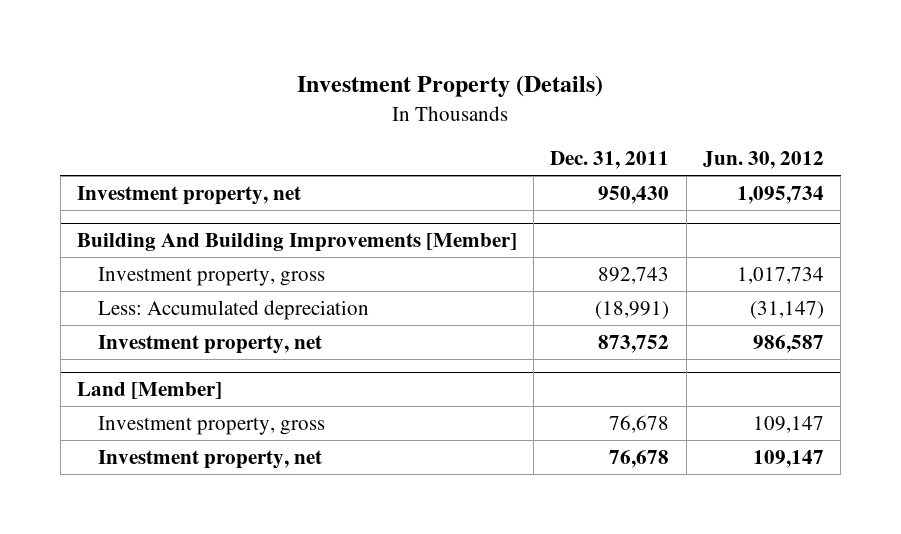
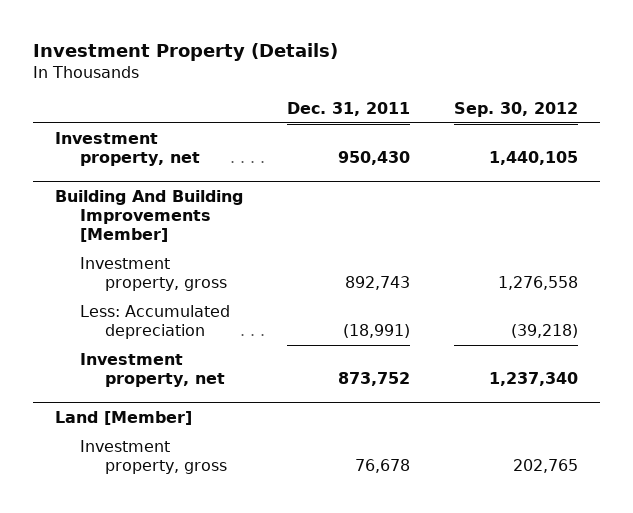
- | Dec. 31, 2011 | Jun. 30, 2012
+ | Dec. 31, 2011 | Sep. 30, 2012
@ Land [Member]
- Investment property, net | 76,678 | 109,147

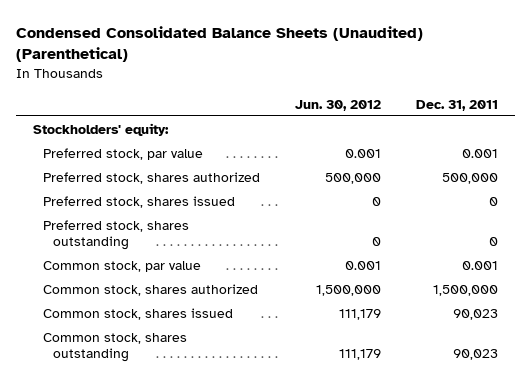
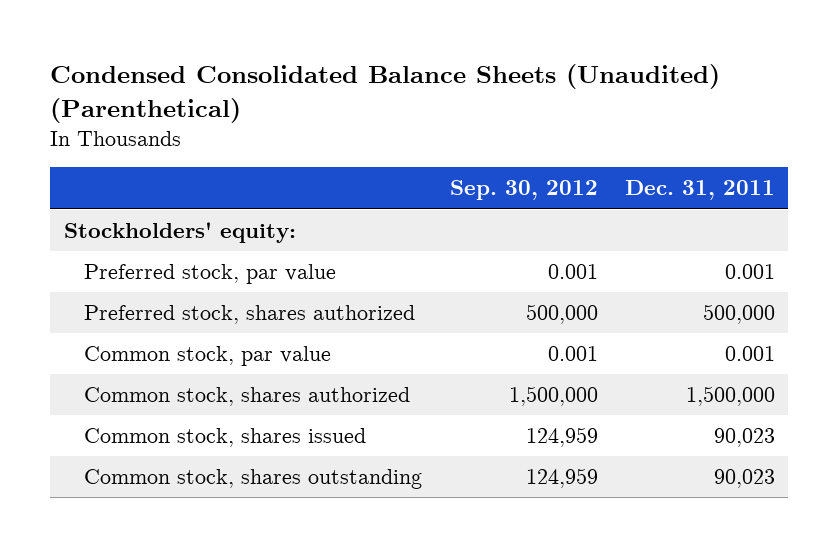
- | Jun. 30, 2012 | Dec. 31, 2011
+ | Sep. 30, 2012 | Dec. 31, 2011
- Preferred stock, shares issued | 0 | 0
- Preferred stock, shares outstanding | 0 | 0

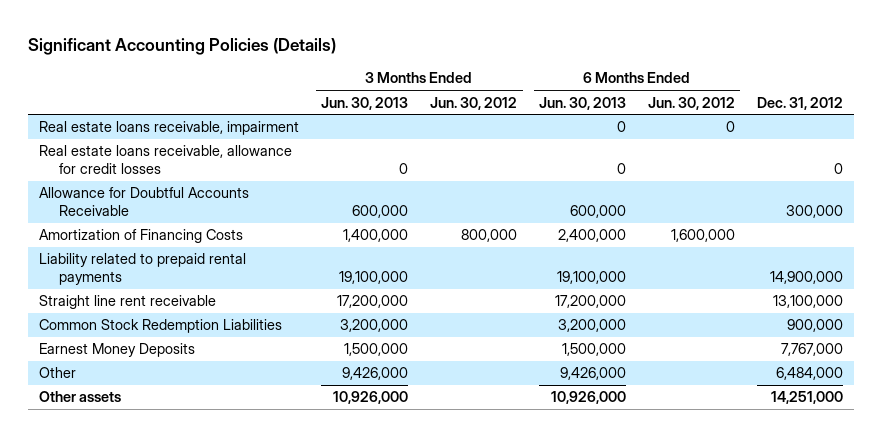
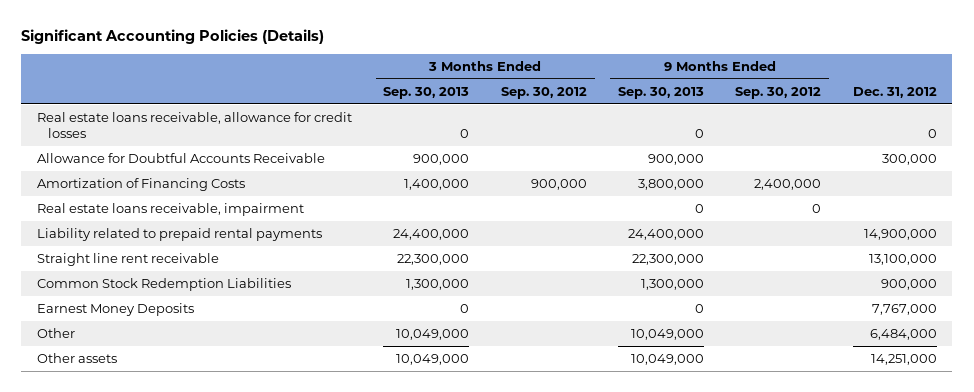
- | 3 Months Ended Jun. 30, 2013 | 3 Months Ended Jun. 30, 2012 | 6 Months Ended Jun. 30, 2013 | 6 Months Ended Jun. 30, 2012 | Dec. 31, 2012
+ | 3 Months Ended Sep. 30, 2013 | 3 Months Ended Sep. 30, 2012 | 9 Months Ended Sep. 30, 2013 | 9 Months Ended Sep. 30, 2012 | Dec. 31, 2012
moved down: Real estate loans receivable, impairment | | | 0 | 0 |

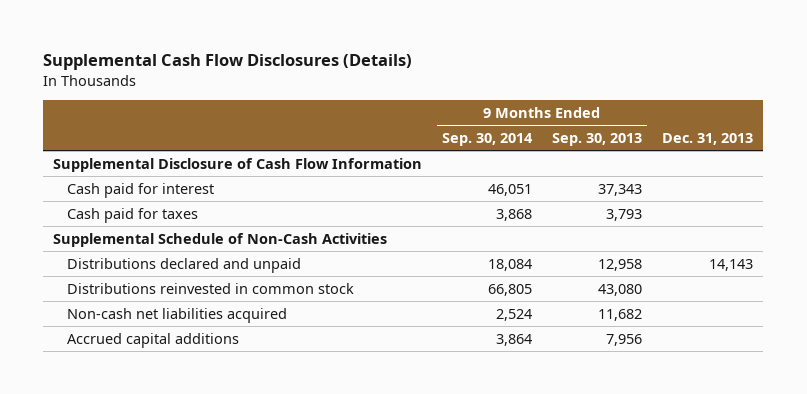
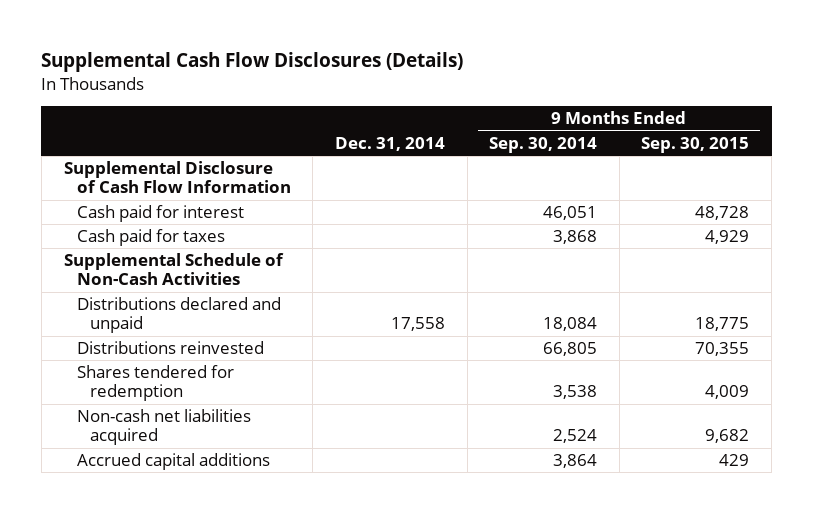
- | 9 Months Ended Sep. 30, 2014 | 9 Months Ended Sep. 30, 2013 | Dec. 31, 2013
+ | Dec. 31, 2014 | 9 Months Ended Sep. 30, 2014 | 9 Months Ended Sep. 30, 2015
- Distributions reinvested in common stock | 66,805 | 43,080 |
+ Distributions reinvested | | 66,805 | 70,355
+ Shares tendered for redemption | | 3,538 | 4,009

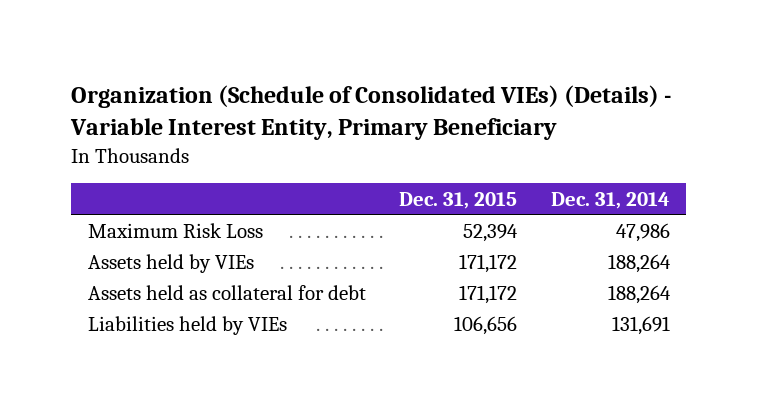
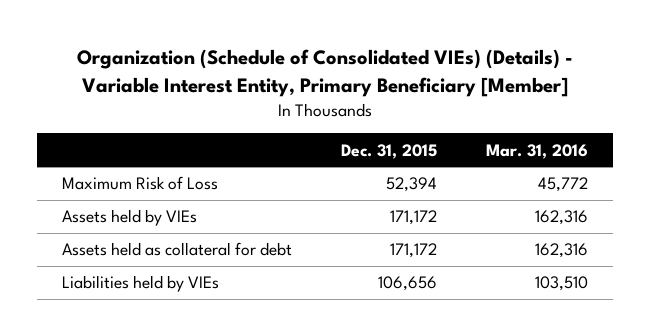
- Organization (Schedule of Consolidated VIEs) (Details) - Variable Interest Entity, Primary Beneficiary
+ Organization (Schedule of Consolidated VIEs) (Details) - Variable Interest Entity, Primary Beneficiary [Member]
- | Dec. 31, 2015 | Dec. 31, 2014
+ | Dec. 31, 2015 | Mar. 31, 2016
- Maximum Risk Loss | 52,394 | 47,986
+ Maximum Risk of Loss | 52,394 | 45,772

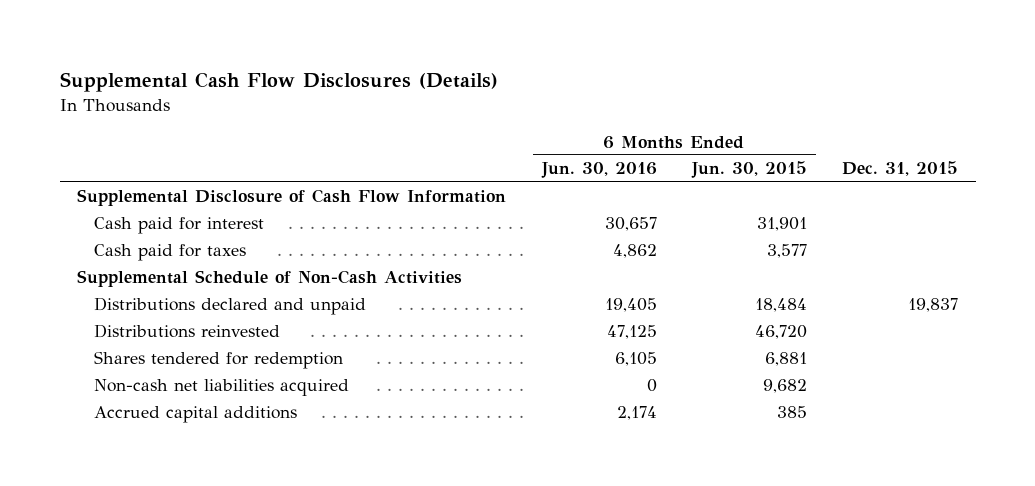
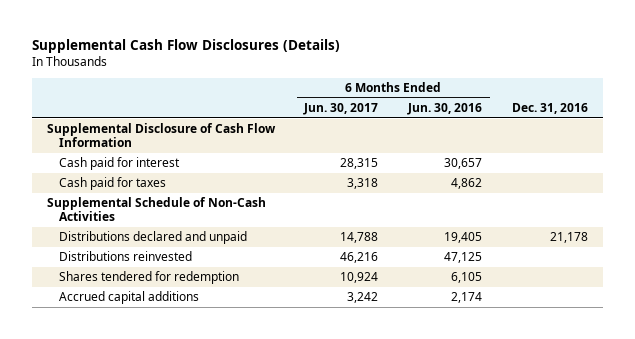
- | 6 Months Ended Jun. 30, 2016 | 6 Months Ended Jun. 30, 2015 | Dec. 31, 2015
+ | 6 Months Ended Jun. 30, 2017 | 6 Months Ended Jun. 30, 2016 | Dec. 31, 2016
- Non-cash net liabilities acquired | 0 | 9,682 |

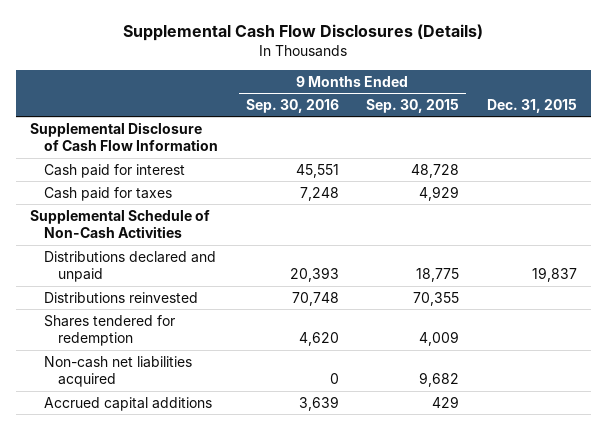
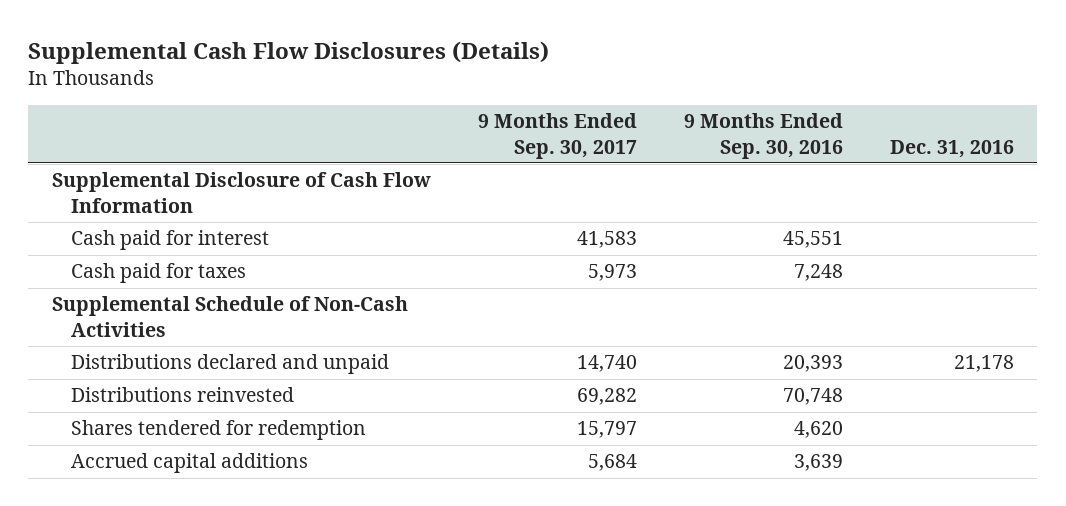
- | 9 Months Ended Sep. 30, 2016 | 9 Months Ended Sep. 30, 2015 | Dec. 31, 2015
+ | 9 Months Ended Sep. 30, 2017 | 9 Months Ended Sep. 30, 2016 | Dec. 31, 2016
- Non-cash net liabilities acquired | 0 | 9,682 |

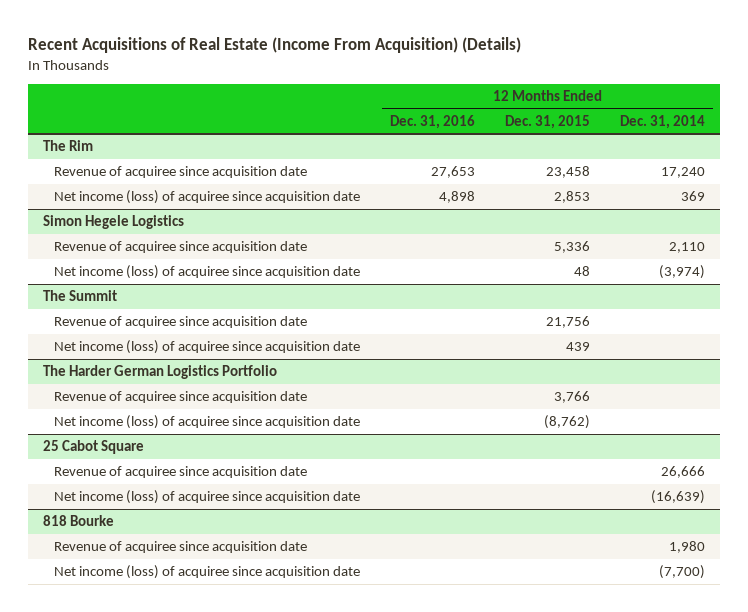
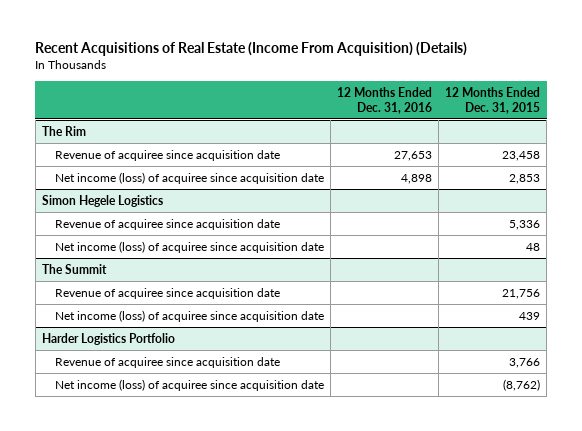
- | 12 Months Ended Dec. 31, 2016 | 12 Months Ended Dec. 31, 2015 | 12 Months Ended Dec. 31, 2014
+ | 12 Months Ended Dec. 31, 2016 | 12 Months Ended Dec. 31, 2015
- The Harder German Logistics Portfolio
+ Harder Logistics Portfolio
- 25 Cabot Square
- Revenue of acquiree since acquisition date | | | 26,666
- Net income (loss) of acquiree since acquisition date | | | (16,639)
- 818 Bourke
- Revenue of acquiree since acquisition date | | | 1,980
- Net income (loss) of acquiree since acquisition date | | | (7,700)

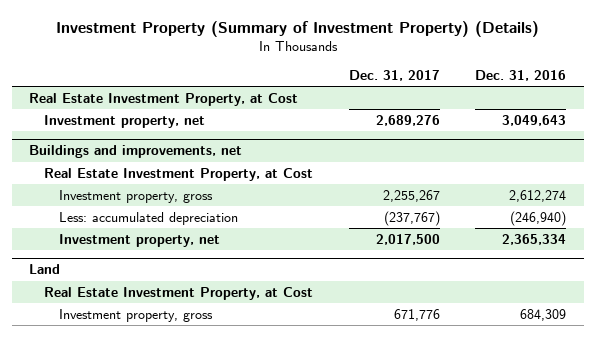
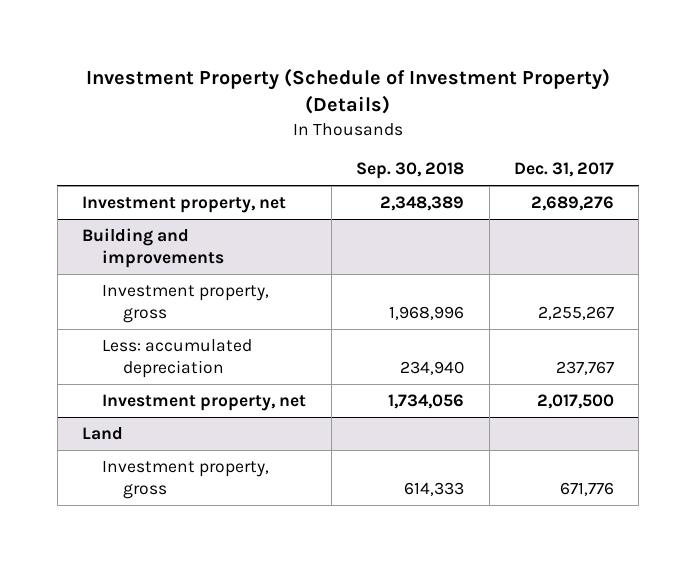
- Investment Property (Summary of Investment Property) (Details)
+ Investment Property (Schedule of Investment Property) (Details)
- | Dec. 31, 2017 | Dec. 31, 2016
+ | Sep. 30, 2018 | Dec. 31, 2017
- Real Estate Investment Property, at Cost
- Buildings and improvements, net
- Real Estate Investment Property, at Cost
+ Building and improvements
- Less: accumulated depreciation | (237,767) | (246,940)
+ Less: accumulated depreciation | 234,940 | 237,767
@ Land
- Real Estate Investment Property, at Cost

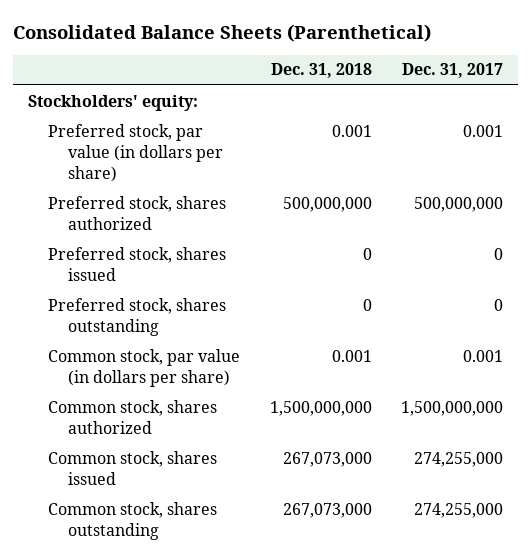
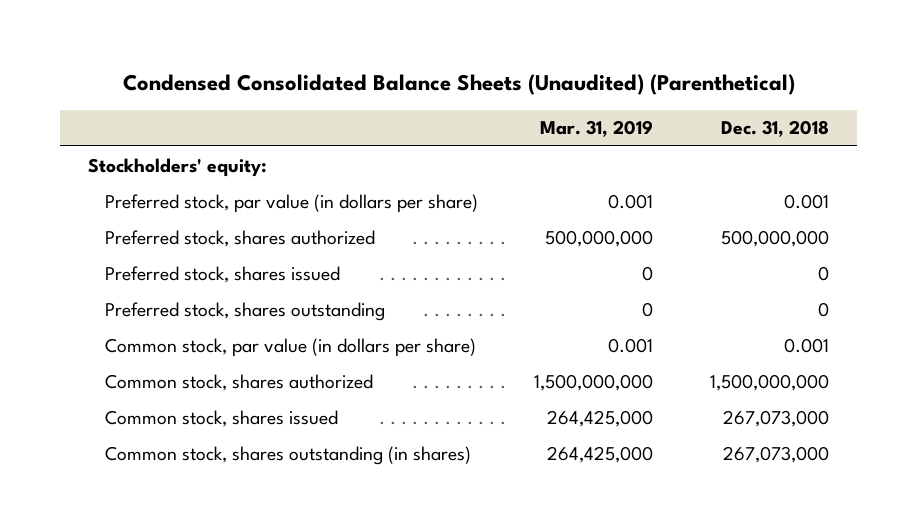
- Consolidated Balance Sheets (Parenthetical)
+ Condensed Consolidated Balance Sheets (Unaudited) (Parenthetical)
- | Dec. 31, 2018 | Dec. 31, 2017
+ | Mar. 31, 2019 | Dec. 31, 2018
- Common stock, shares outstanding | 267,073,000 | 274,255,000
+ Common stock, shares outstanding (in shares) | 264,425,000 | 267,073,000

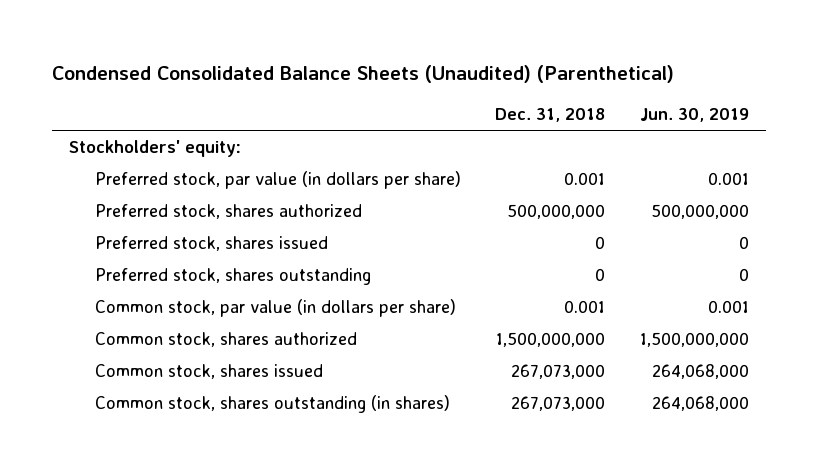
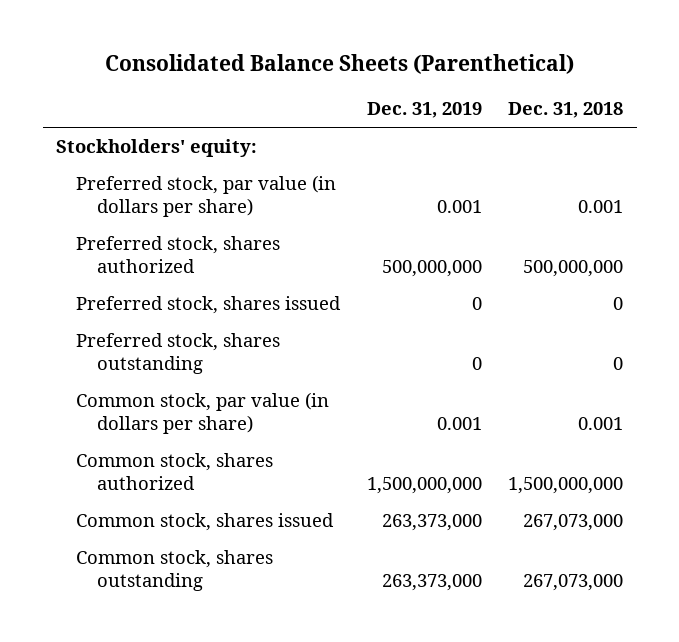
- Condensed Consolidated Balance Sheets (Unaudited) (Parenthetical)
+ Consolidated Balance Sheets (Parenthetical)
- | Dec. 31, 2018 | Jun. 30, 2019
+ | Dec. 31, 2019 | Dec. 31, 2018
- Common stock, shares outstanding (in shares) | 267,073,000 | 264,068,000
+ Common stock, shares outstanding | 263,373,000 | 267,073,000

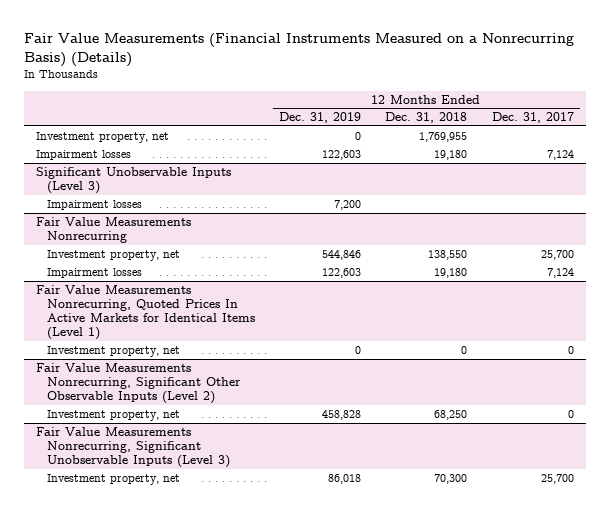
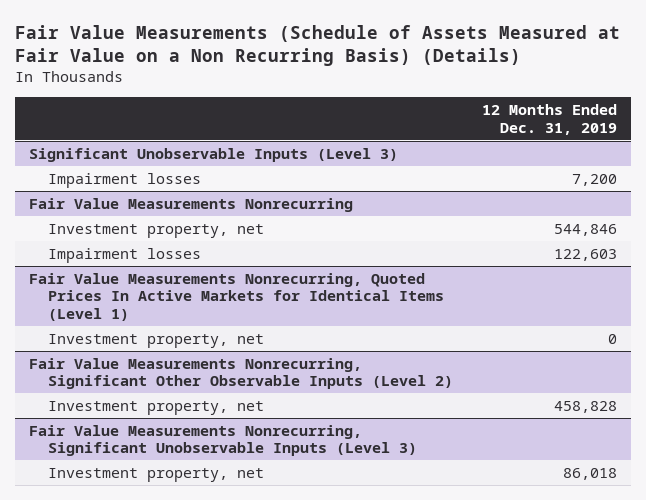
- Fair Value Measurements (Financial Instruments Measured on a Nonrecurring Basis) (Details)
+ Fair Value Measurements (Schedule of Assets Measured at Fair Value on a Non Recurring Basis) (Details)
- | 12 Months Ended Dec. 31, 2019 | 12 Months Ended Dec. 31, 2018 | 12 Months Ended Dec. 31, 2017
+ | 12 Months Ended Dec. 31, 2019
- Investment property, net | 0 | 1,769,955 |
- Impairment losses | 122,603 | 19,180 | 7,124

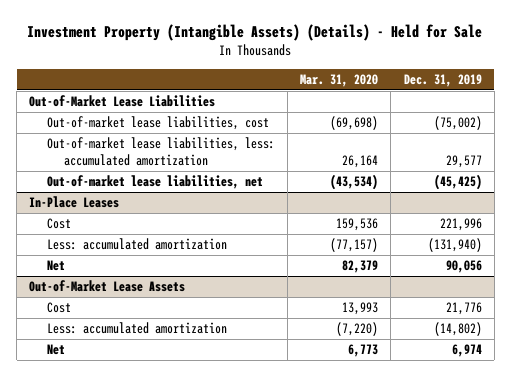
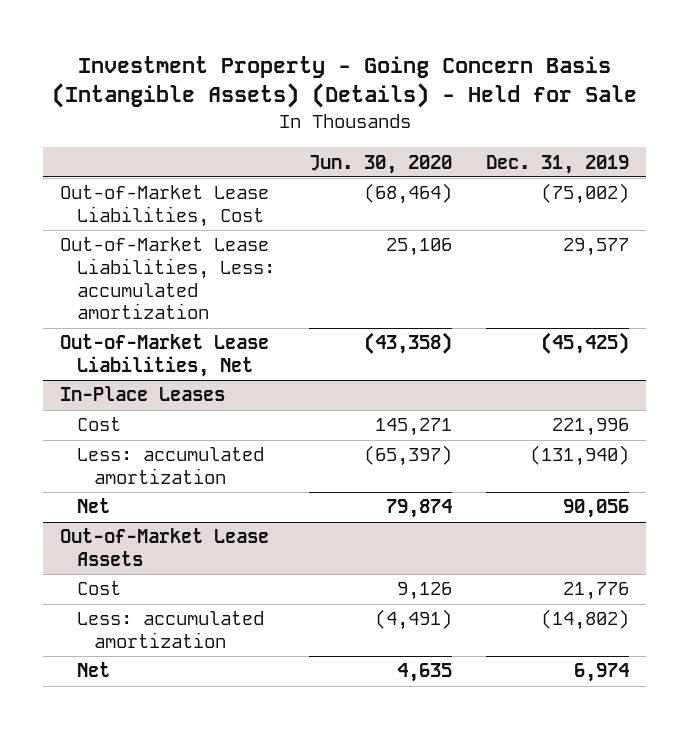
- Investment Property (Intangible Assets) (Details) - Held for Sale
+ Investment Property - Going Concern Basis (Intangible Assets) (Details) - Held for Sale
- | Mar. 31, 2020 | Dec. 31, 2019
+ | Jun. 30, 2020 | Dec. 31, 2019
- Out-of-Market Lease Liabilities
- Out-of-market lease liabilities, cost | (69,698) | (75,002)
- Out-of-market lease liabilities, less: accumulated amortization | 26,164 | 29,577
- Out-of-market lease liabilities, net | (43,534) | (45,425)
+ Out-of-Market Lease Liabilities, Cost | (68,464) | (75,002)
+ Out-of-Market Lease Liabilities, Less: accumulated amortization | 25,106 | 29,577
+ Out-of-Market Lease Liabilities, Net | (43,358) | (45,425)

